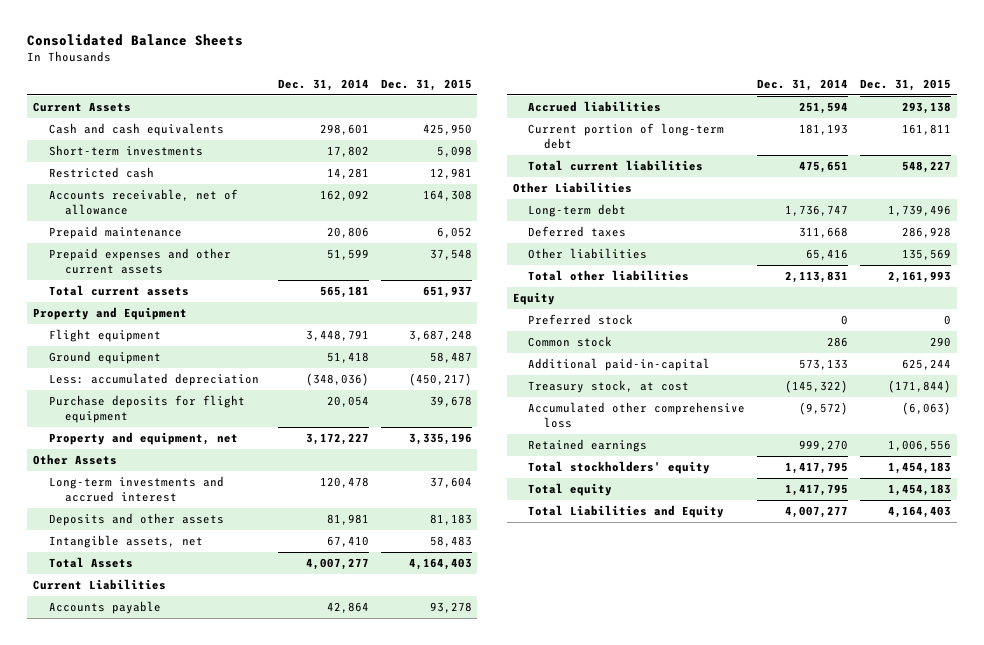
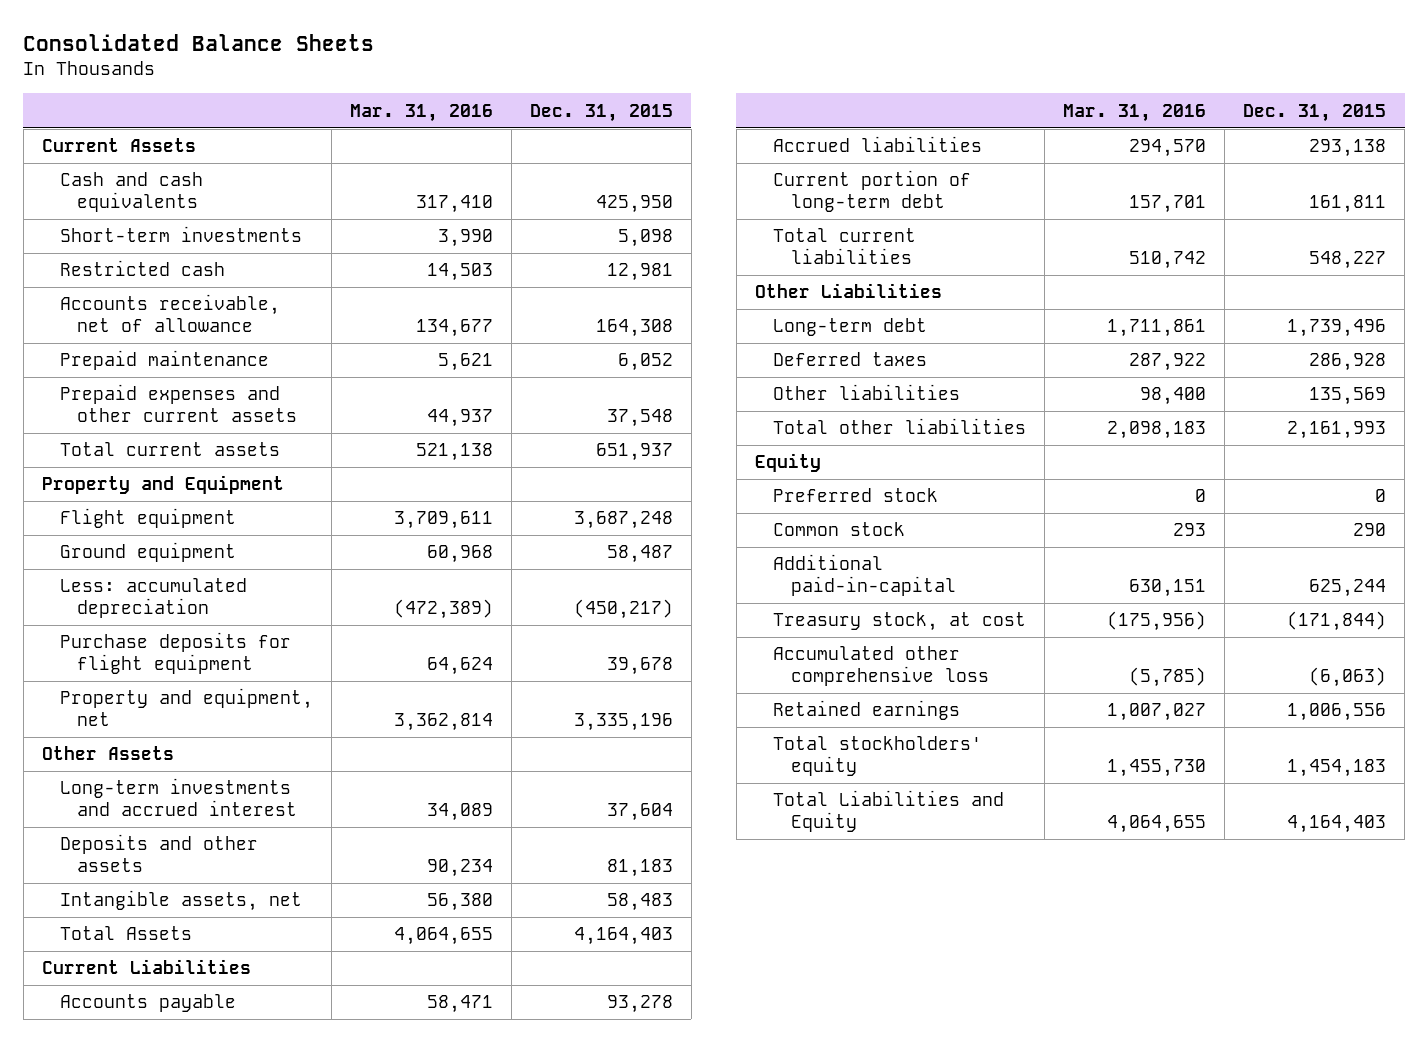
- | Dec. 31, 2014 | Dec. 31, 2015
+ | Mar. 31, 2016 | Dec. 31, 2015
- Total equity | 1,417,795 | 1,454,183

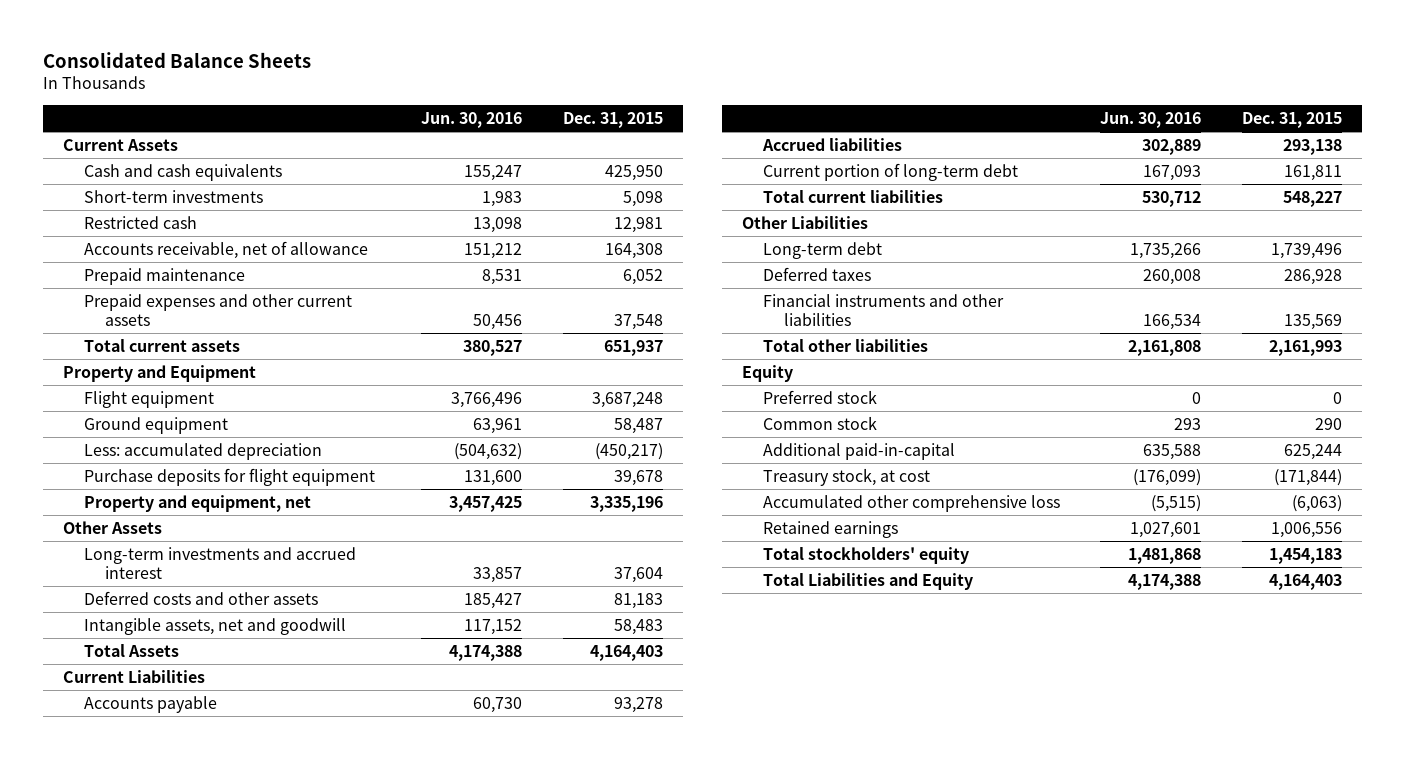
- | Mar. 31, 2016 | Dec. 31, 2015
+ | Jun. 30, 2016 | Dec. 31, 2015
- Deposits and other assets | 90,234 | 81,183
- Intangible assets, net | 56,380 | 58,483
+ Deferred costs and other assets | 185,427 | 81,183
+ Intangible assets, net and goodwill | 117,152 | 58,483
- Other liabilities | 98,400 | 135,569
+ Financial instruments and other liabilities | 166,534 | 135,569

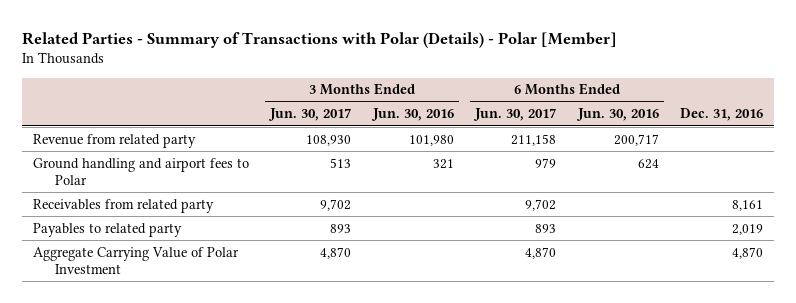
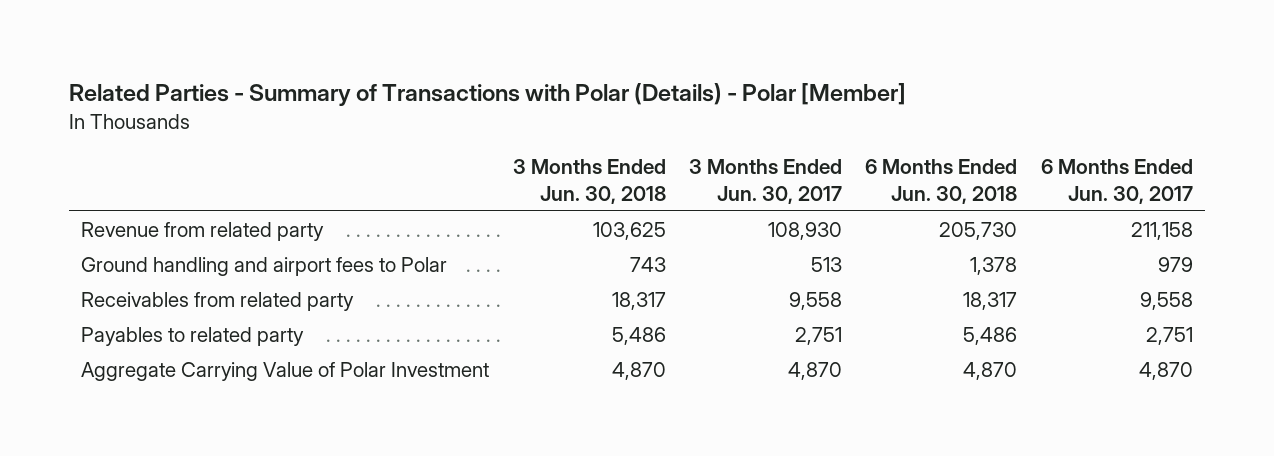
- | 3 Months Ended Jun. 30, 2017 | 3 Months Ended Jun. 30, 2016 | 6 Months Ended Jun. 30, 2017 | 6 Months Ended Jun. 30, 2016 | Dec. 31, 2016
+ | 3 Months Ended Jun. 30, 2018 | 3 Months Ended Jun. 30, 2017 | 6 Months Ended Jun. 30, 2018 | 6 Months Ended Jun. 30, 2017
- Receivables from related party | 9,702 | | 9,702 | | 8,161
- Payables to related party | 893 | | 893 | | 2,019
+ Receivables from related party | 18,317 | 9,558 | 18,317 | 9,558
+ Payables to related party | 5,486 | 2,751 | 5,486 | 2,751

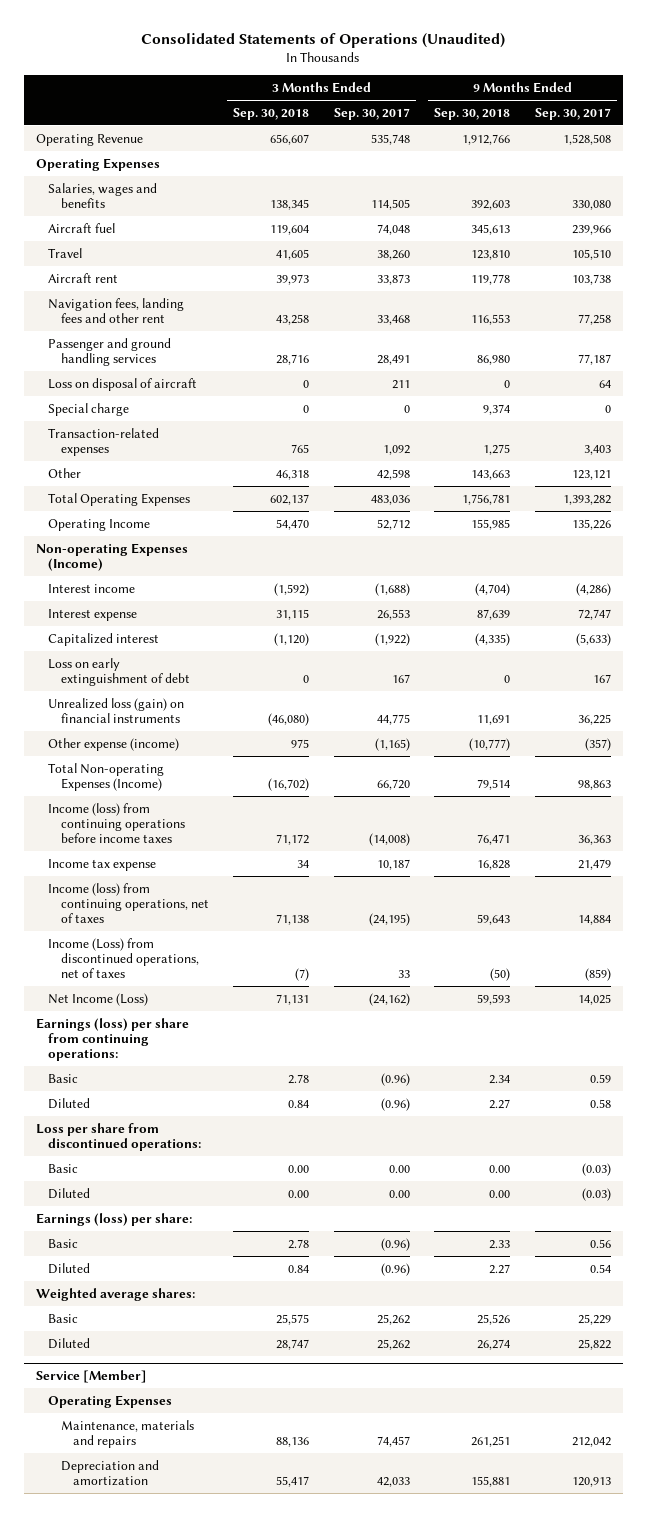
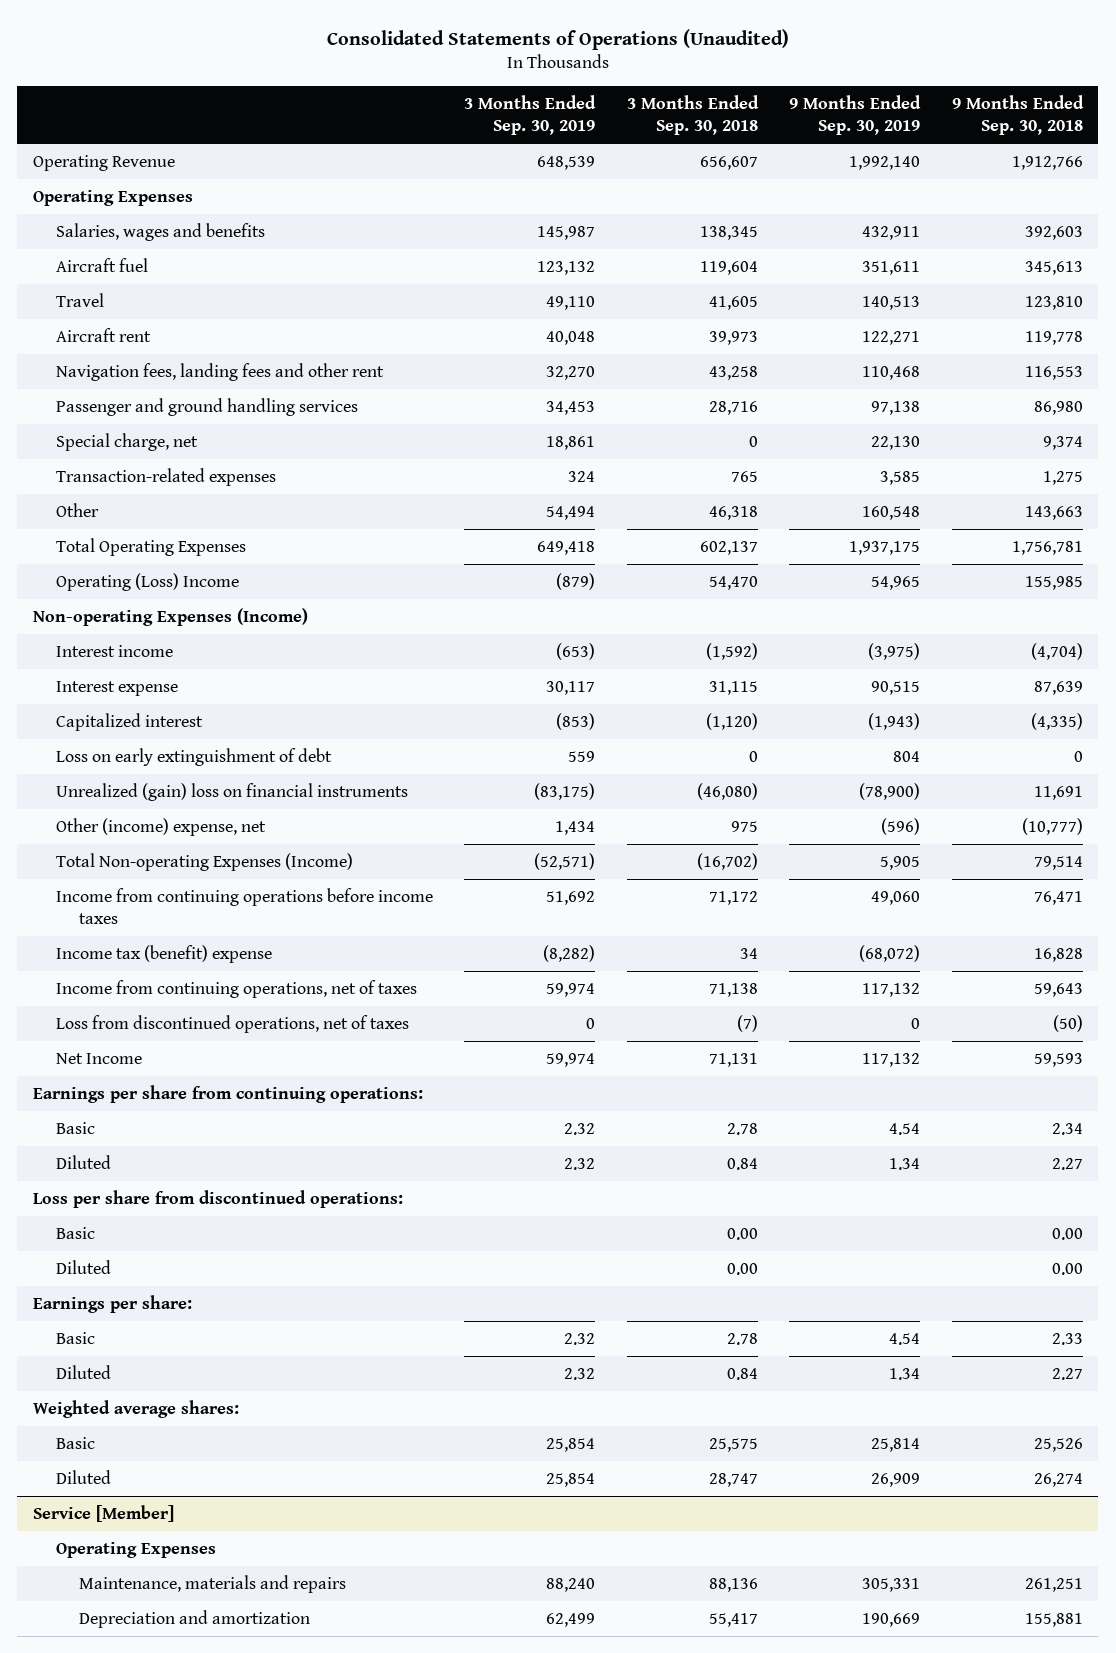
- | 3 Months Ended Sep. 30, 2018 | 3 Months Ended Sep. 30, 2017 | 9 Months Ended Sep. 30, 2018 | 9 Months Ended Sep. 30, 2017
+ | 3 Months Ended Sep. 30, 2019 | 3 Months Ended Sep. 30, 2018 | 9 Months Ended Sep. 30, 2019 | 9 Months Ended Sep. 30, 2018
- Loss on disposal of aircraft | 0 | 211 | 0 | 64
- Special charge | 0 | 0 | 9,374 | 0
+ Special charge, net | 18,861 | 0 | 22,130 | 9,374
- Operating Income | 54,470 | 52,712 | 155,985 | 135,226
+ Operating (Loss) Income | (879) | 54,470 | 54,965 | 155,985
- Unrealized loss (gain) on financial instruments | (46,080) | 44,775 | 11,691 | 36,225
- Other expense (income) | 975 | (1,165) | (10,777) | (357)
+ Unrealized (gain) loss on financial instruments | (83,175) | (46,080) | (78,900) | 11,691
+ Other (income) expense, net | 1,434 | 975 | (596) | (10,777)
- Income (loss) from continuing operations before income taxes | 71,172 | (14,008) | 76,471 | 36,363
- Income tax expense | 34 | 10,187 | 16,828 | 21,479
- Income (loss) from continuing operations, net of taxes | 71,138 | (24,195) | 59,643 | 14,884
- Income (Loss) from discontinued operations, net of taxes | (7) | 33 | (50) | (859)
- Net Income (Loss) | 71,131 | (24,162) | 59,593 | 14,025
- Earnings (loss) per share from continuing operations:
+ Income from continuing operations before income taxes | 51,692 | 71,172 | 49,060 | 76,471
+ Income tax (benefit) expense | (8,282) | 34 | (68,072) | 16,828
+ Income from continuing operations, net of taxes | 59,974 | 71,138 | 117,132 | 59,643
+ Loss from discontinued operations, net of taxes | 0 | (7) | 0 | (50)
+ Net Income | 59,974 | 71,131 | 117,132 | 59,593
+ Earnings per share from continuing operations:
- Earnings (loss) per share:
+ Earnings per share:

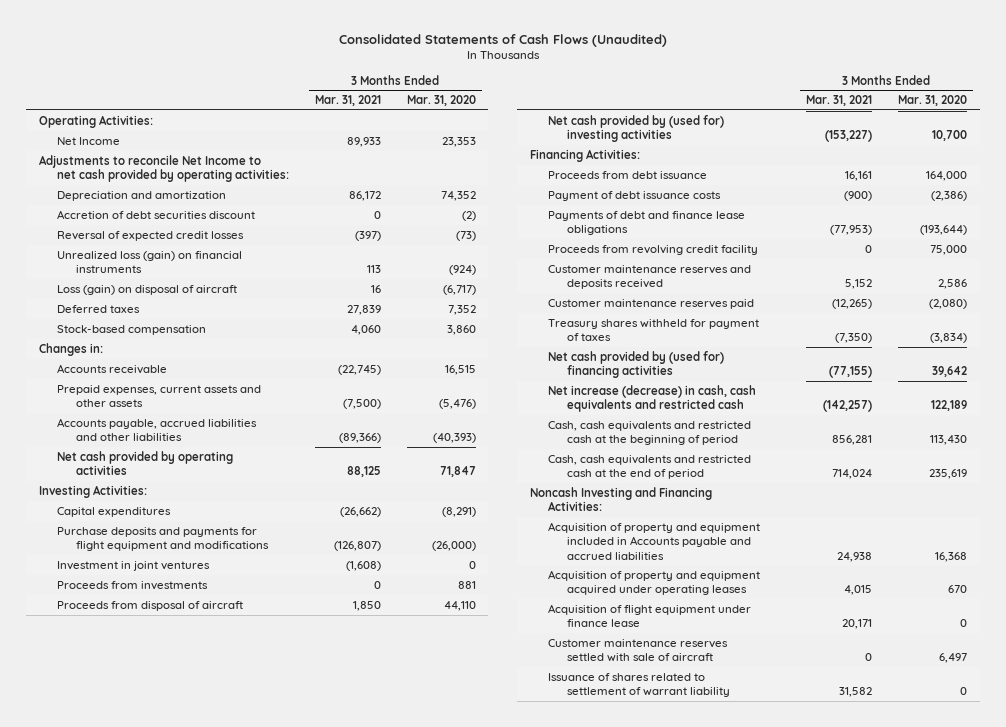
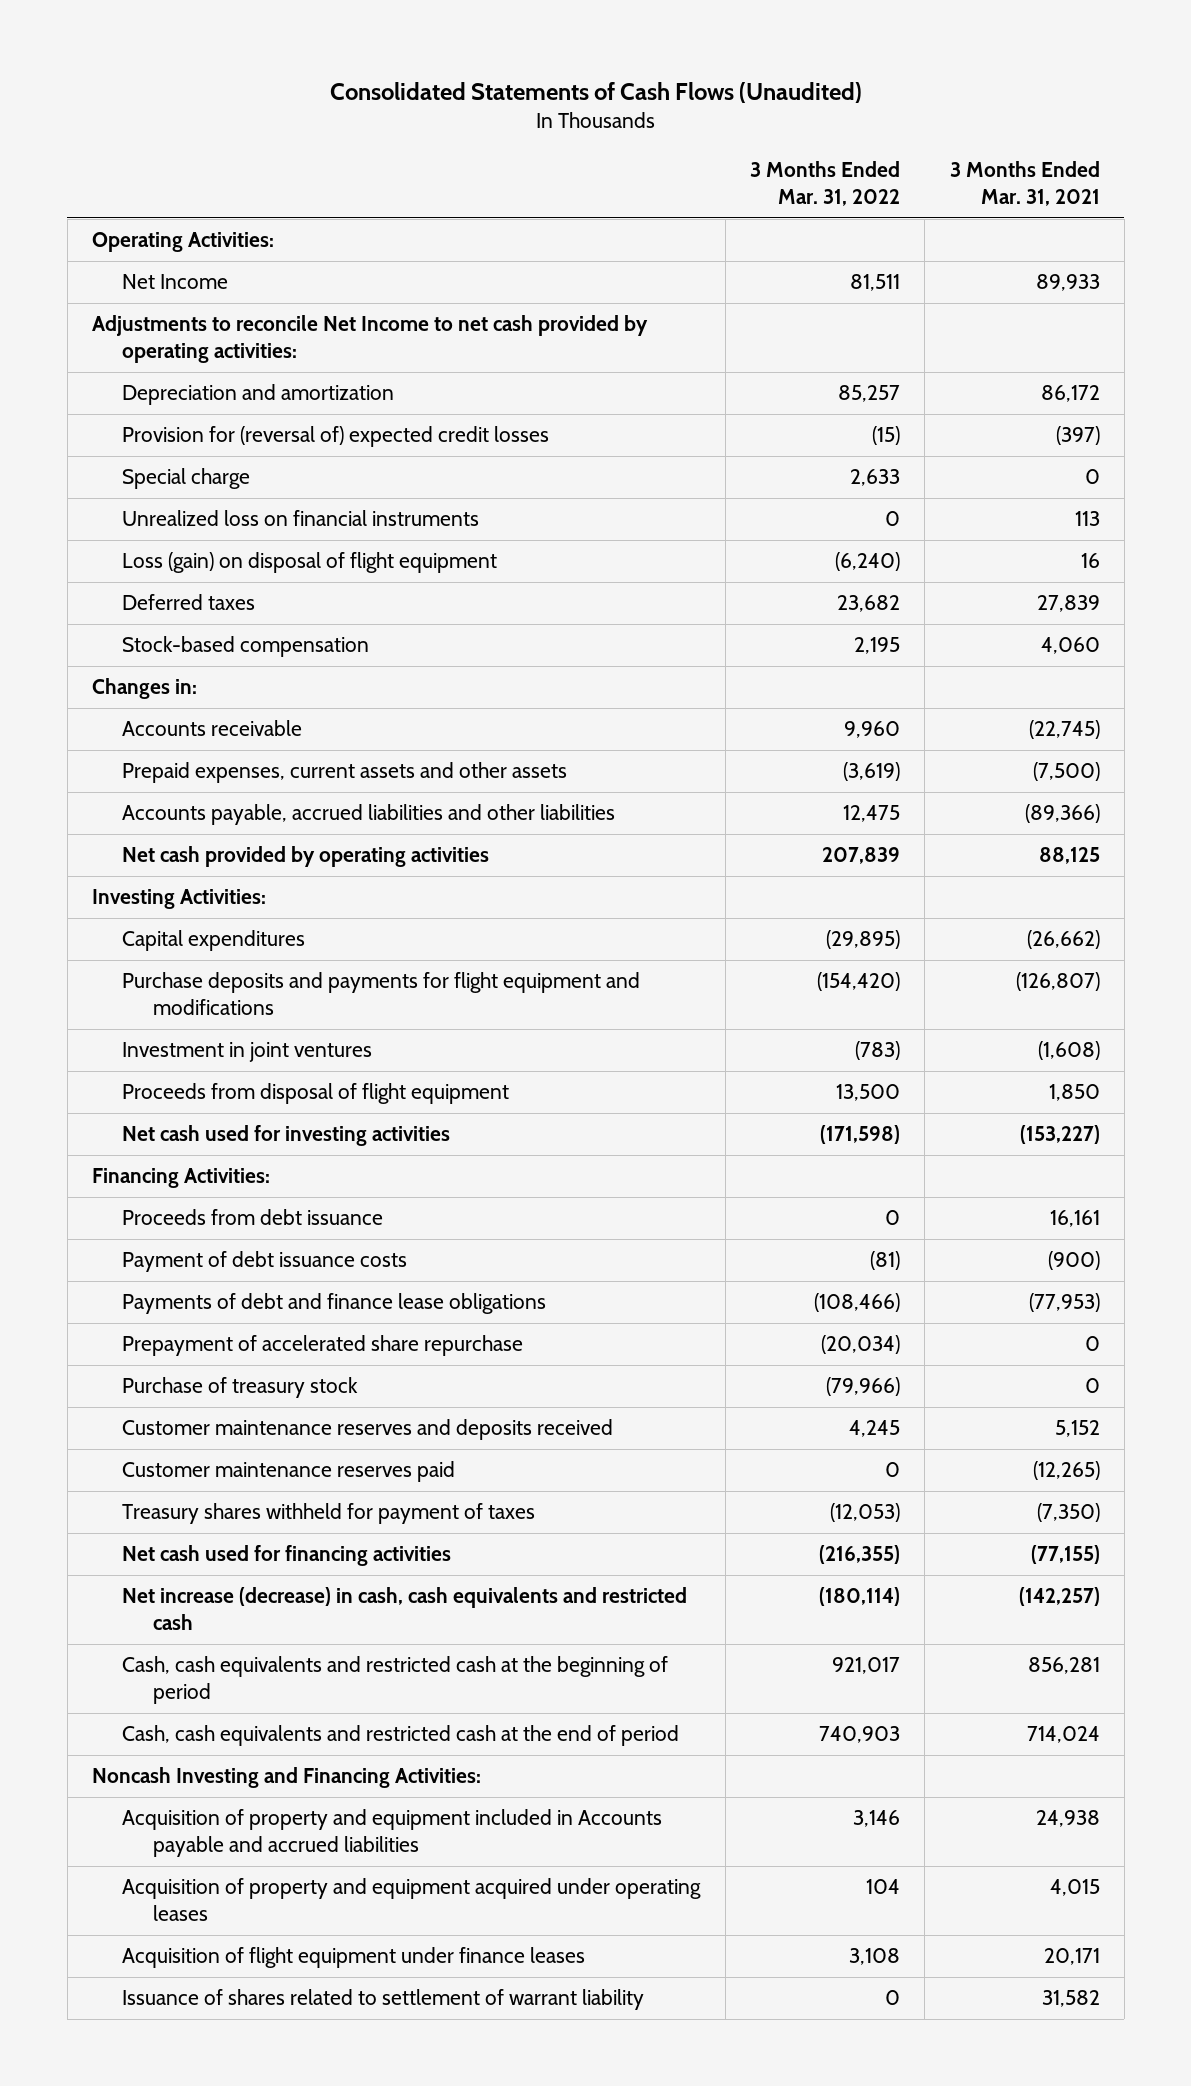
- | 3 Months Ended Mar. 31, 2021 | 3 Months Ended Mar. 31, 2020
+ | 3 Months Ended Mar. 31, 2022 | 3 Months Ended Mar. 31, 2021
- Accretion of debt securities discount | 0 | (2)
- Reversal of expected credit losses | (397) | (73)
- Unrealized loss (gain) on financial instruments | 113 | (924)
- Loss (gain) on disposal of aircraft | 16 | (6,717)
+ Provision for (reversal of) expected credit losses | (15) | (397)
+ Special charge | 2,633 | 0
+ Unrealized loss on financial instruments | 0 | 113
+ Loss (gain) on disposal of flight equipment | (6,240) | 16
- Proceeds from investments | 0 | 881
- Proceeds from disposal of aircraft | 1,850 | 44,110
- Net cash provided by (used for) investing activities | (153,227) | 10,700
+ Proceeds from disposal of flight equipment | 13,500 | 1,850
+ Net cash used for investing activities | (171,598) | (153,227)
- Proceeds from revolving credit facility | 0 | 75,000
+ Prepayment of accelerated share repurchase | (20,034) | 0
+ Purchase of treasury stock | (79,966) | 0
- Net cash provided by (used for) financing activities | (77,155) | 39,642
+ Net cash used for financing activities | (216,355) | (77,155)
- Acquisition of flight equipment under finance lease | 20,171 | 0
- Customer maintenance reserves settled with sale of aircraft | 0 | 6,497
+ Acquisition of flight equipment under finance leases | 3,108 | 20,171

